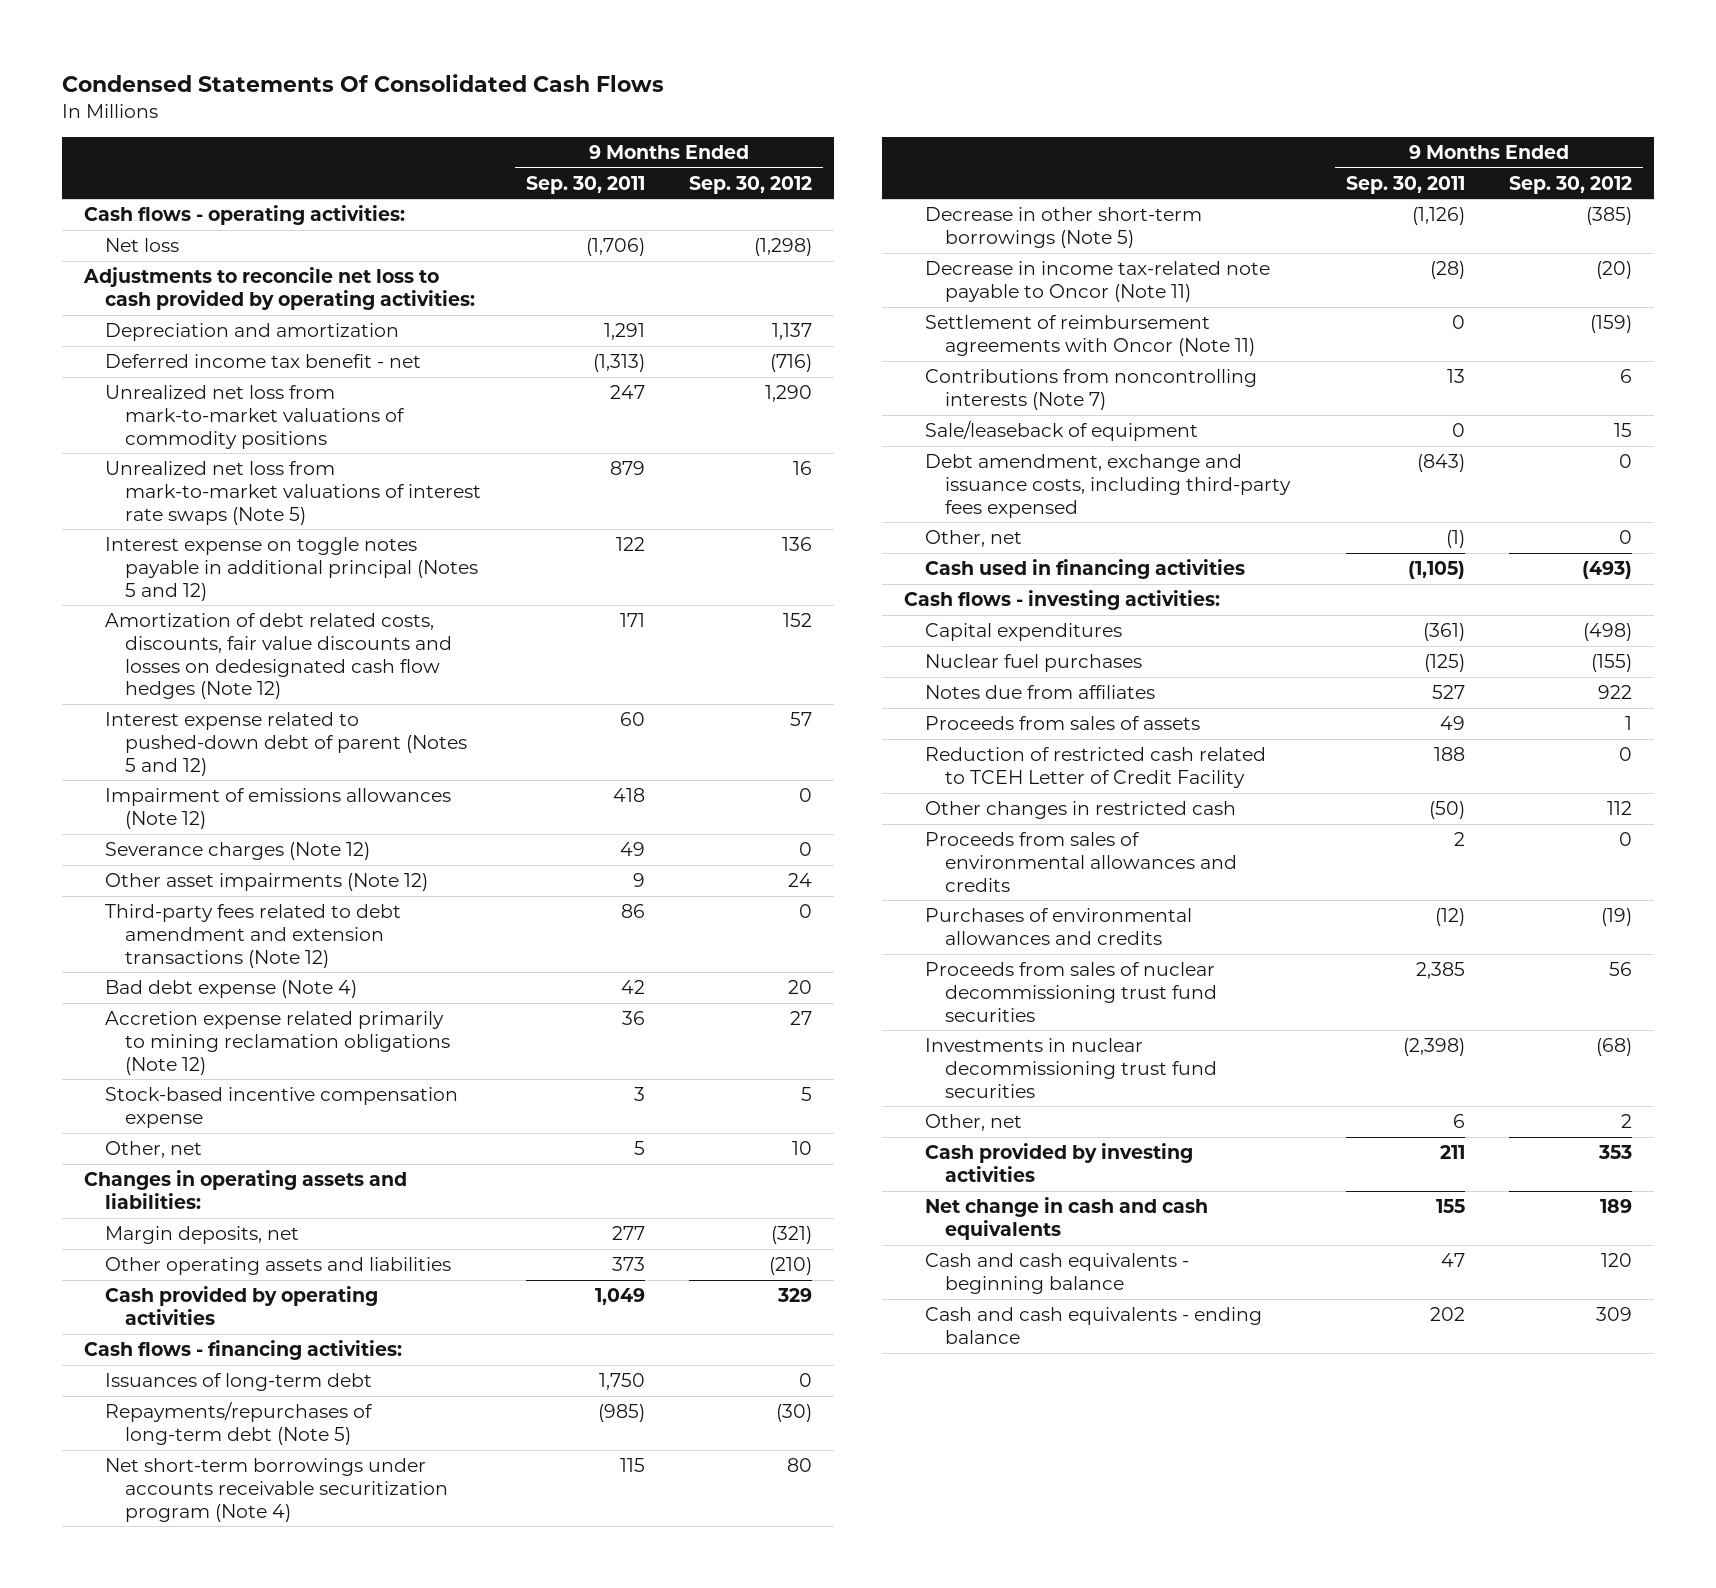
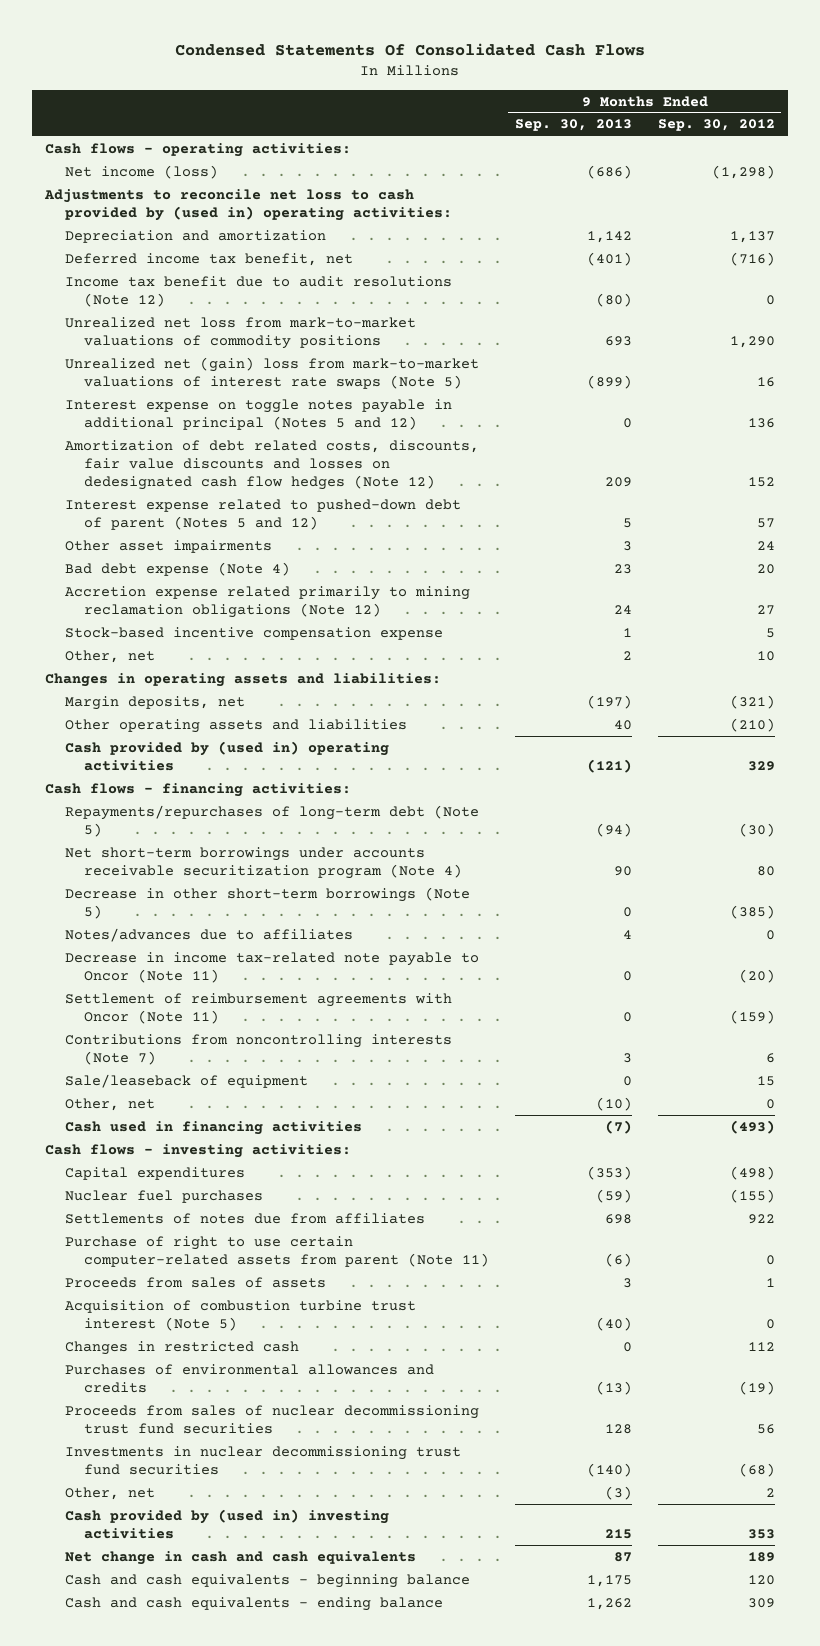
- | 9 Months Ended Sep. 30, 2011 | 9 Months Ended Sep. 30, 2012
+ | 9 Months Ended Sep. 30, 2013 | 9 Months Ended Sep. 30, 2012
- Net loss | (1,706) | (1,298)
- Adjustments to reconcile net loss to cash provided by operating activities:
+ Net income (loss) | (686) | (1,298)
+ Adjustments to reconcile net loss to cash provided by (used in) operating activities:
- Deferred income tax benefit - net | (1,313) | (716)
+ Deferred income tax benefit, net | (401) | (716)
+ Income tax benefit due to audit resolutions (Note 12) | (80) | 0
- Unrealized net loss from mark-to-market valuations of interest rate swaps (Note 5) | 879 | 16
+ Unrealized net (gain) loss from mark-to-market valuations of interest rate swaps (Note 5) | (899) | 16
- Impairment of emissions allowances (Note 12) | 418 | 0
- Severance charges (Note 12) | 49 | 0
- Other asset impairments (Note 12) | 9 | 24
- Third-party fees related to debt amendment and extension transactions (Note 12) | 86 | 0
+ Other asset impairments | 3 | 24
- Cash provided by operating activities | 1,049 | 329
+ Cash provided by (used in) operating activities | (121) | 329
- Issuances of long-term debt | 1,750 | 0
+ Notes/advances due to affiliates | 4 | 0
- Debt amendment, exchange and issuance costs, including third-party fees expensed | (843) | 0
- Notes due from affiliates | 527 | 922
+ Settlements of notes due from affiliates | 698 | 922
+ Purchase of right to use certain computer-related assets from parent (Note 11) | (6) | 0
- Reduction of restricted cash related to TCEH Letter of Credit Facility | 188 | 0
- Other changes in restricted cash | (50) | 112
- Proceeds from sales of environmental allowances and credits | 2 | 0
+ Acquisition of combustion turbine trust interest (Note 5) | (40) | 0
+ Changes in restricted cash | 0 | 112
- Cash provided by investing activities | 211 | 353
+ Cash provided by (used in) investing activities | 215 | 353

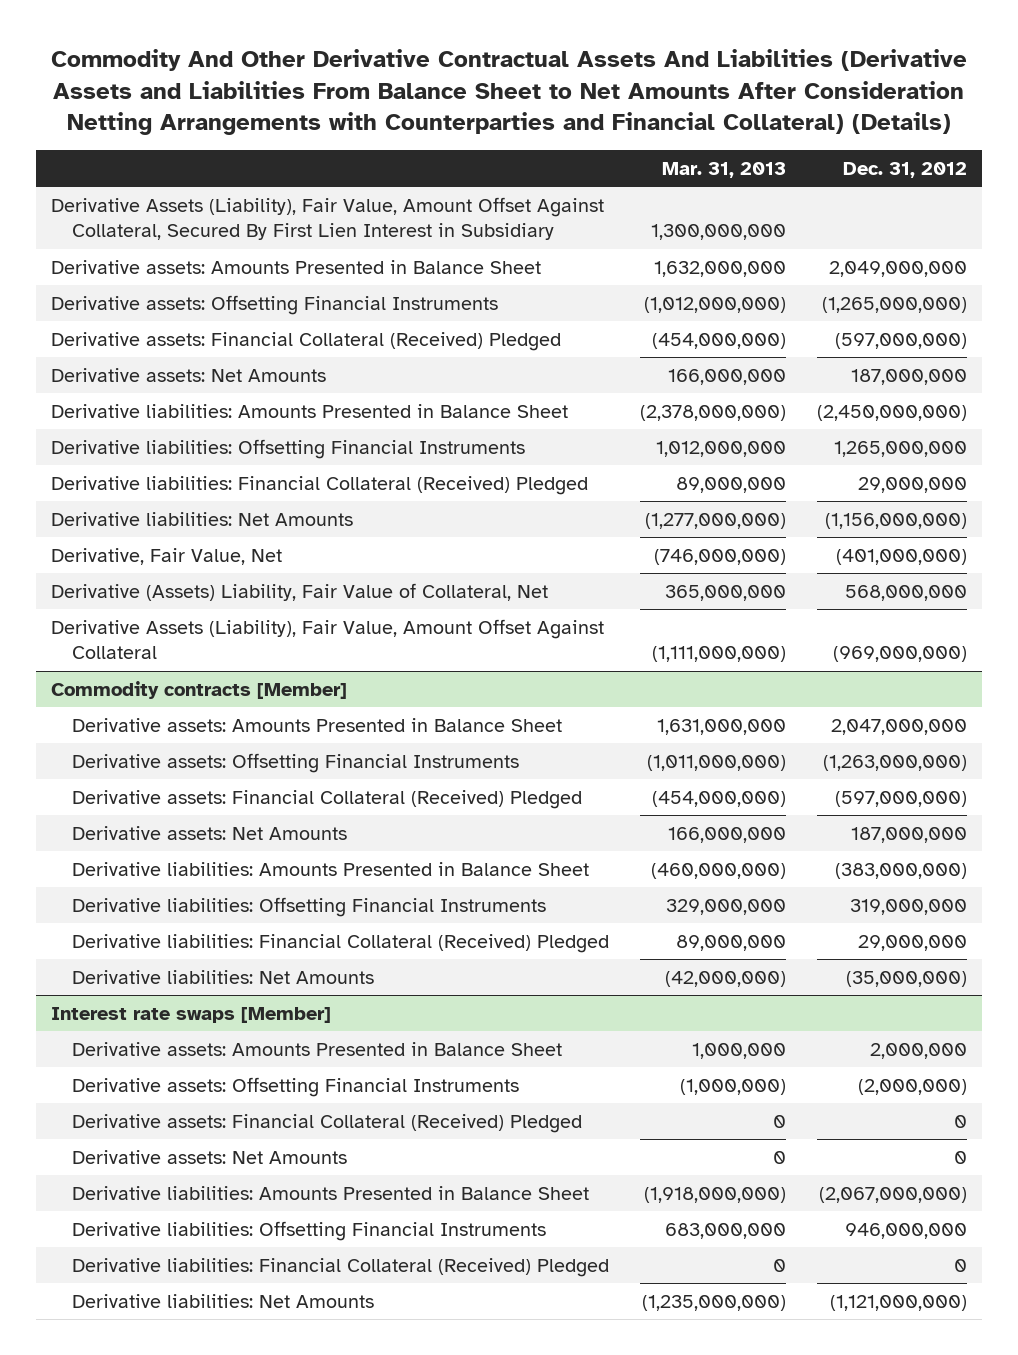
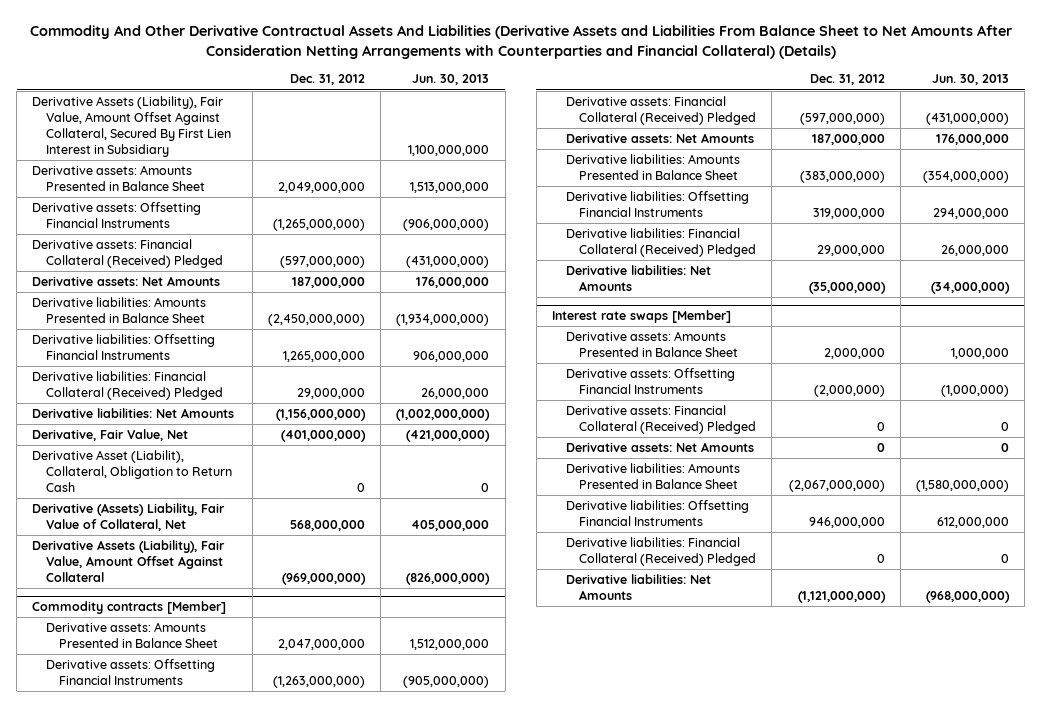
- | Mar. 31, 2013 | Dec. 31, 2012
+ | Dec. 31, 2012 | Jun. 30, 2013
+ Derivative Asset (Liabilit), Collateral, Obligation to Return Cash | 0 | 0

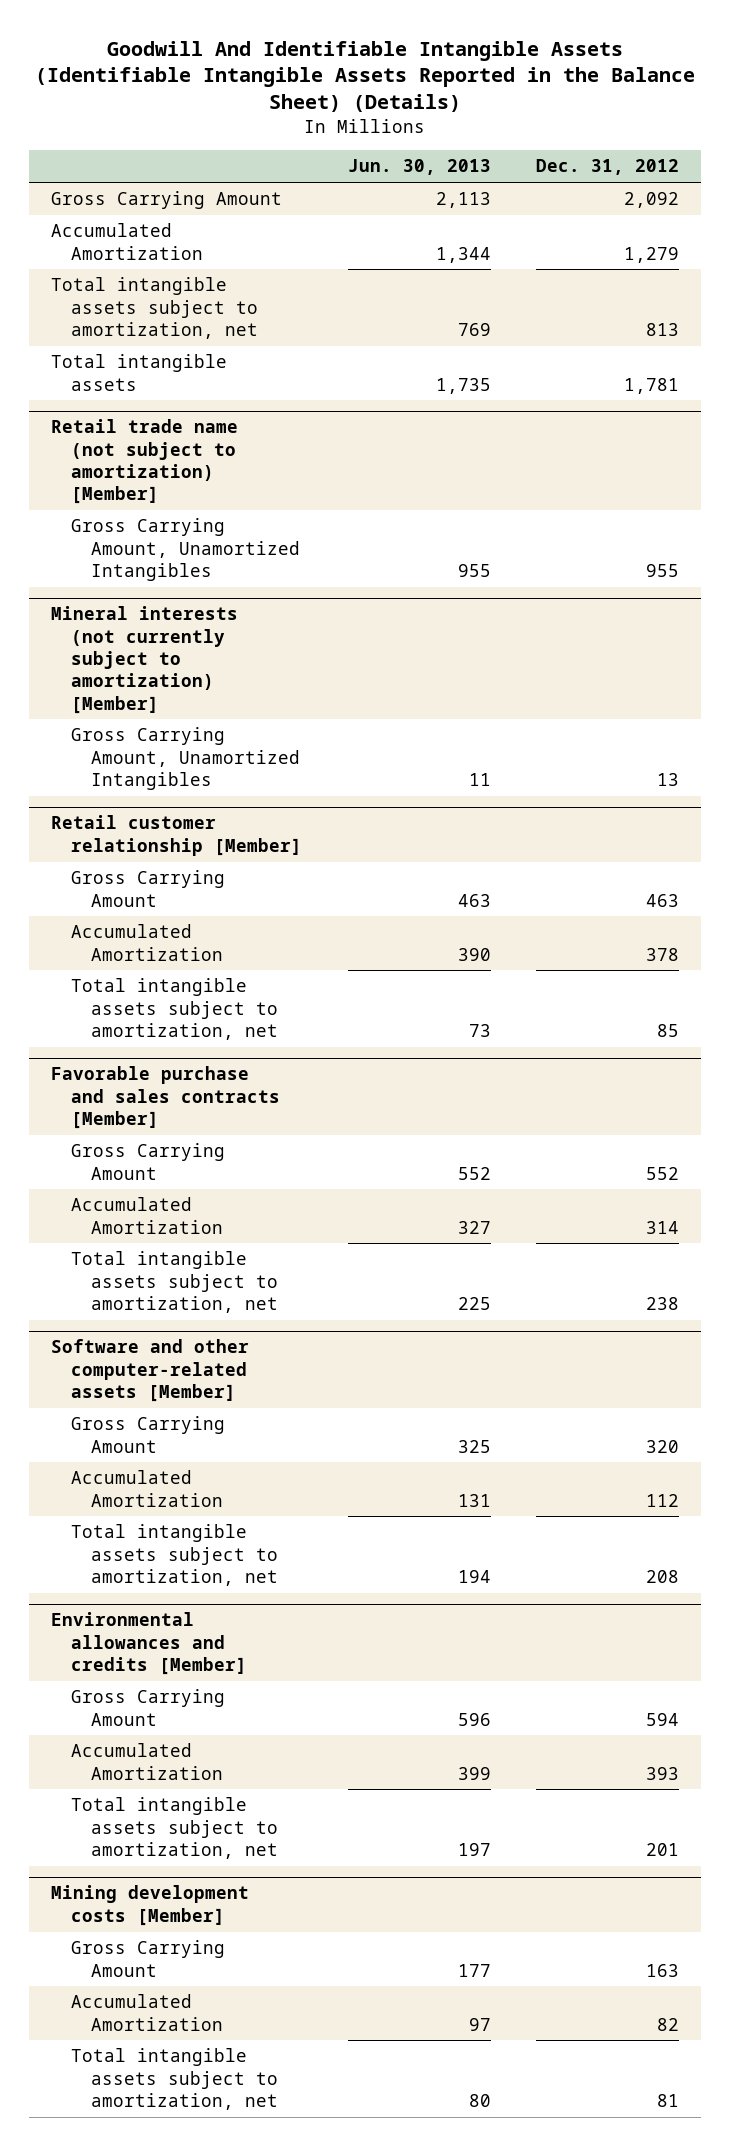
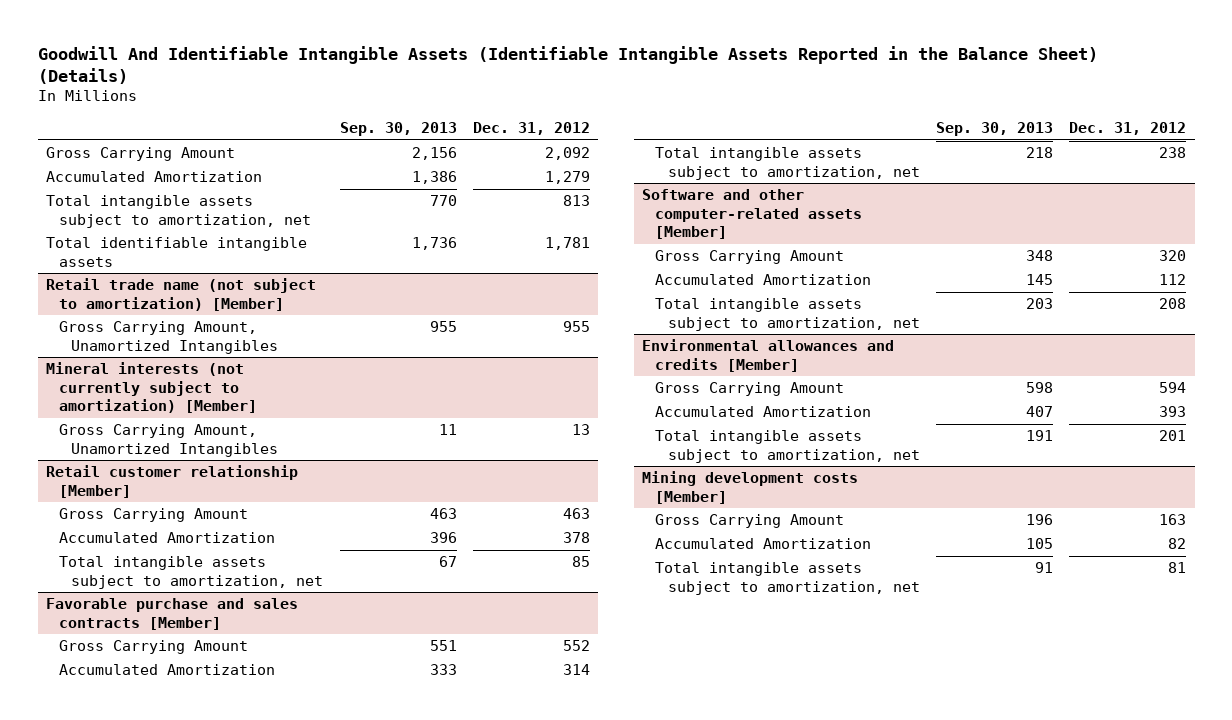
- | Jun. 30, 2013 | Dec. 31, 2012
+ | Sep. 30, 2013 | Dec. 31, 2012
- Total intangible assets | 1,735 | 1,781
+ Total identifiable intangible assets | 1,736 | 1,781

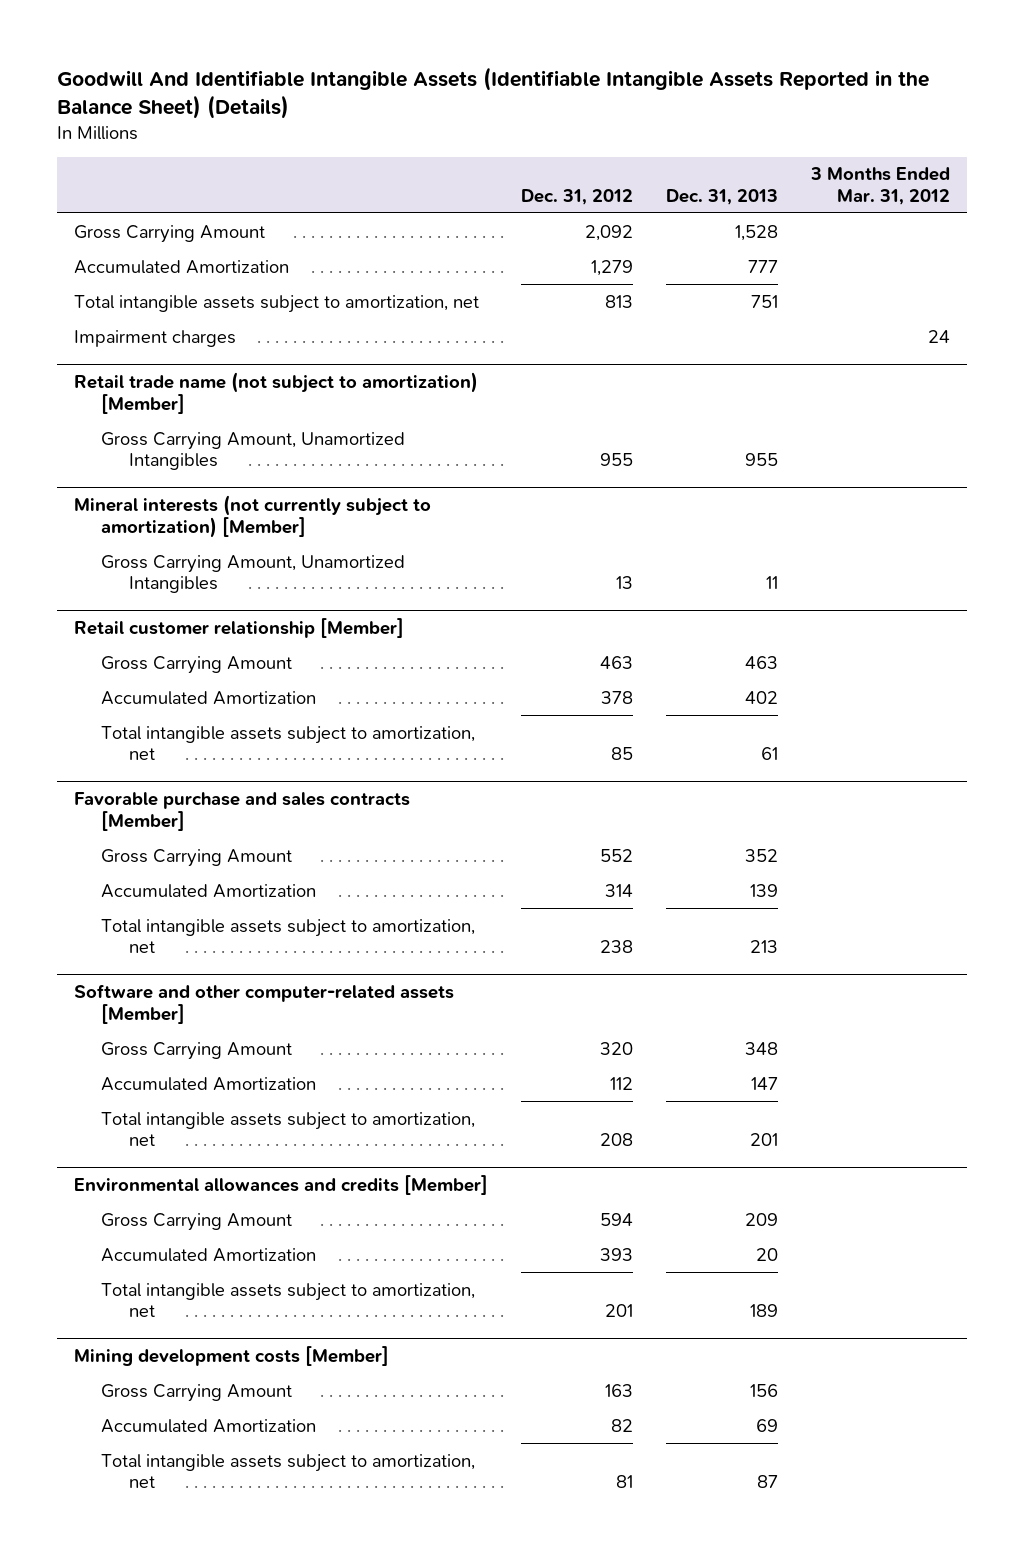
- | Sep. 30, 2013 | Dec. 31, 2012
+ | Dec. 31, 2012 | Dec. 31, 2013 | 3 Months Ended Mar. 31, 2012
- Total identifiable intangible assets | 1,736 | 1,781
+ Impairment charges | | | 24

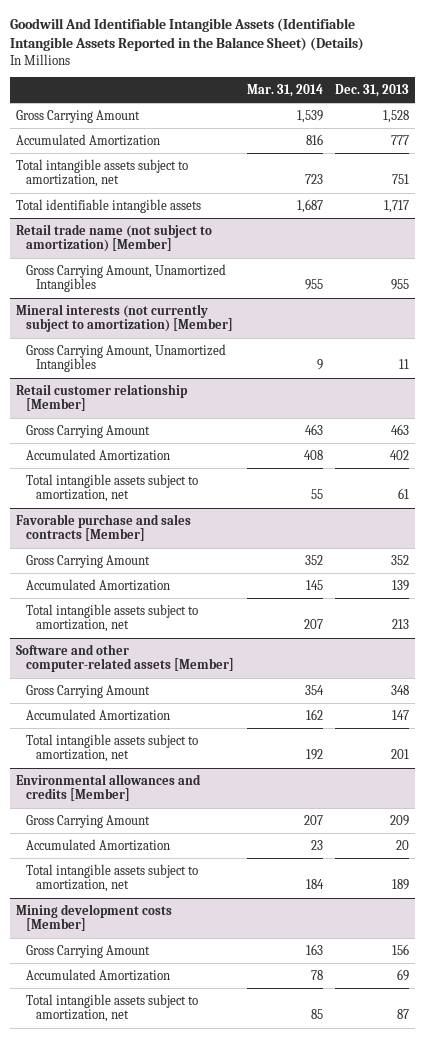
- | Dec. 31, 2012 | Dec. 31, 2013 | 3 Months Ended Mar. 31, 2012
+ | Mar. 31, 2014 | Dec. 31, 2013
- Impairment charges | | | 24
+ Total identifiable intangible assets | 1,687 | 1,717

